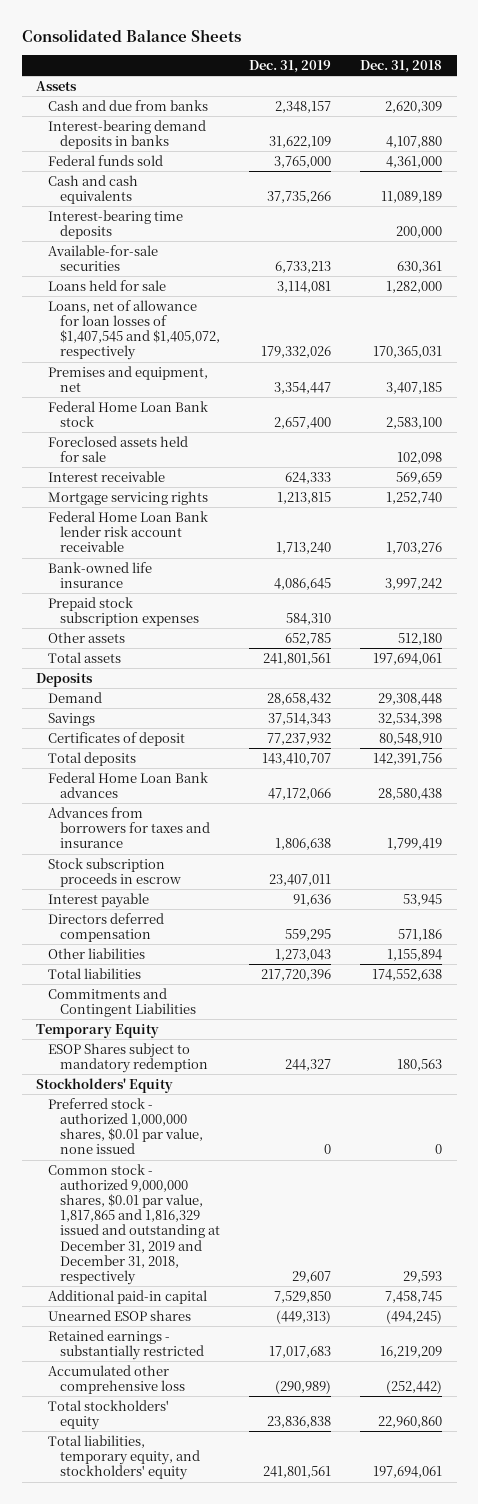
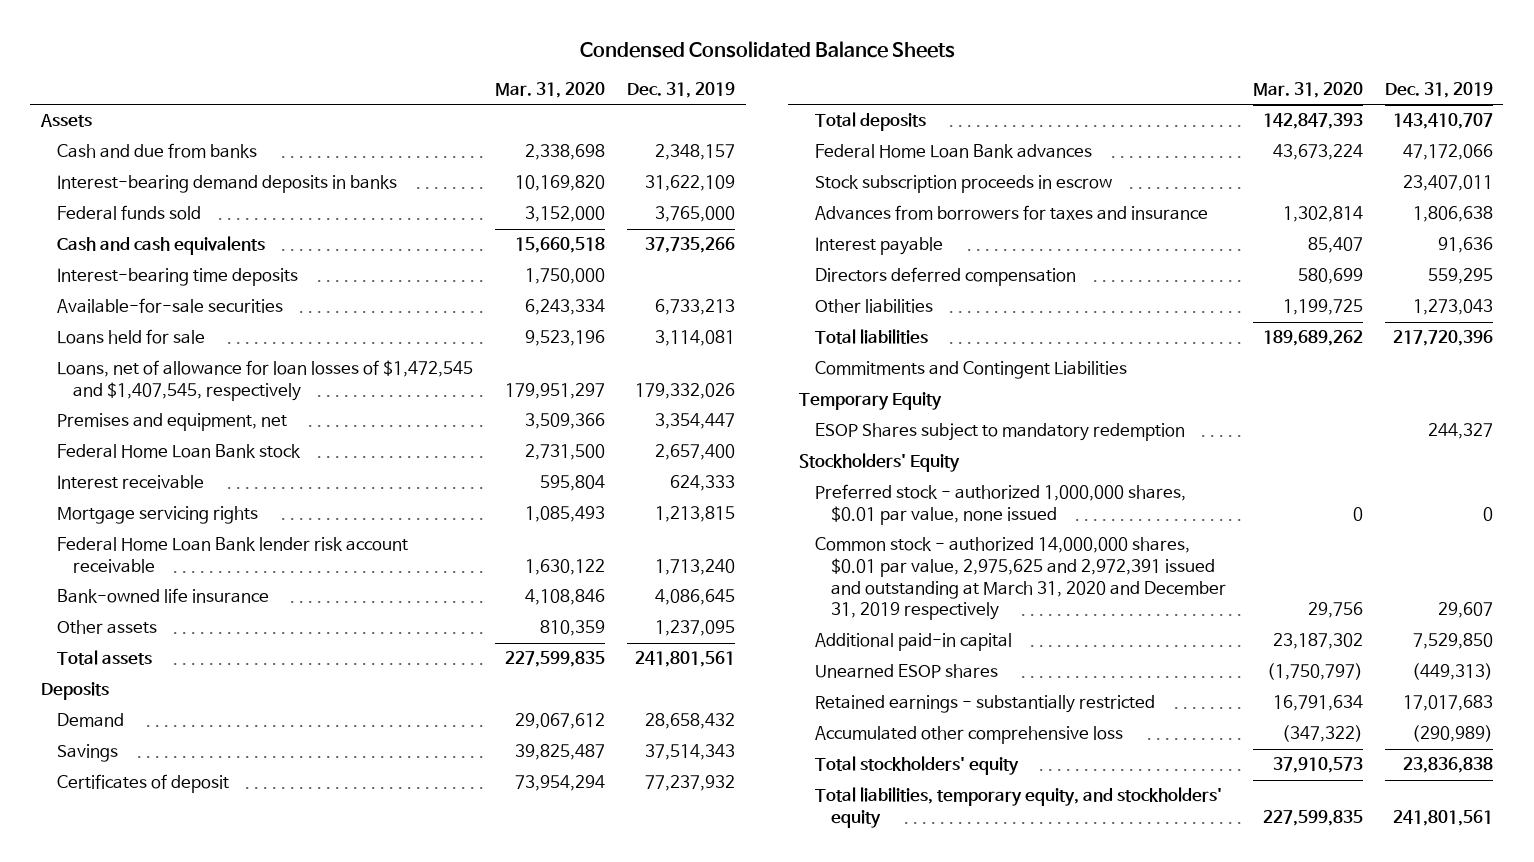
- Consolidated Balance Sheets
+ Condensed Consolidated Balance Sheets
- | Dec. 31, 2019 | Dec. 31, 2018
+ | Mar. 31, 2020 | Dec. 31, 2019
- Loans, net of allowance for loan losses of $1,407,545 and $1,405,072, respectively | 179,332,026 | 170,365,031
+ Loans, net of allowance for loan losses of $1,472,545 and $1,407,545, respectively | 179,951,297 | 179,332,026
- Foreclosed assets held for sale | | 102,098
- Prepaid stock subscription expenses | 584,310 |
- Other assets | 652,785 | 512,180
+ Other assets | 810,359 | 1,237,095
moved down: Advances from borrowers for taxes and insurance | 1,302,814 | 1,806,638
- Common stock - authorized 9,000,000 shares, $0.01 par value, 1,817,865 and 1,816,329 issued and outstanding at December 31, 2019 and December 31, 2018, respectively | 29,607 | 29,593
+ Common stock - authorized 14,000,000 shares, $0.01 par value, 2,975,625 and 2,972,391 issued and outstanding at March 31, 2020 and December 31, 2019 respectively | 29,756 | 29,607

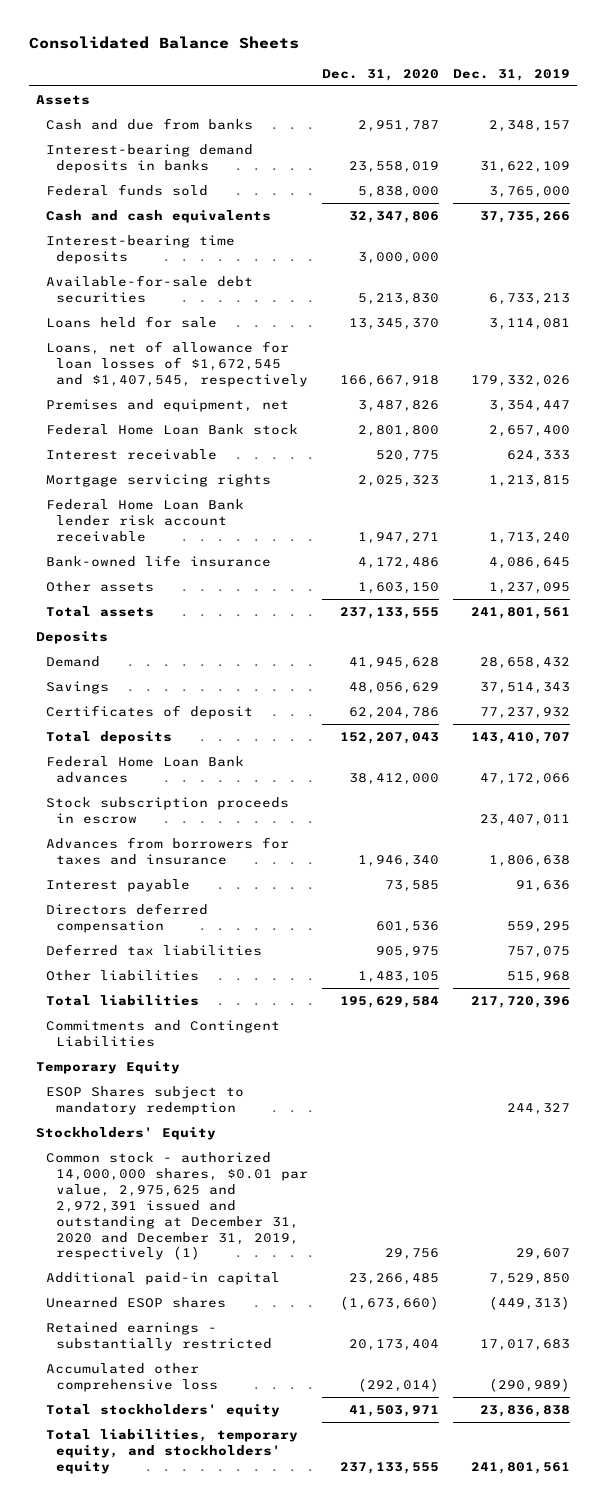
- Condensed Consolidated Balance Sheets
+ Consolidated Balance Sheets
- | Mar. 31, 2020 | Dec. 31, 2019
+ | Dec. 31, 2020 | Dec. 31, 2019
- Available-for-sale securities | 6,243,334 | 6,733,213
+ Available-for-sale debt securities | 5,213,830 | 6,733,213
- Loans, net of allowance for loan losses of $1,472,545 and $1,407,545, respectively | 179,951,297 | 179,332,026
+ Loans, net of allowance for loan losses of $1,672,545 and $1,407,545, respectively | 166,667,918 | 179,332,026
- Other liabilities | 1,199,725 | 1,273,043
+ Deferred tax liabilities | 905,975 | 757,075
+ Other liabilities | 1,483,105 | 515,968
- Preferred stock - authorized 1,000,000 shares, $0.01 par value, none issued | 0 | 0
- Common stock - authorized 14,000,000 shares, $0.01 par value, 2,975,625 and 2,972,391 issued and outstanding at March 31, 2020 and December 31, 2019 respectively | 29,756 | 29,607
+ Common stock - authorized 14,000,000 shares, $0.01 par value, 2,975,625 and 2,972,391 issued and outstanding at December 31, 2020 and December 31, 2019, respectively (1) | 29,756 | 29,607

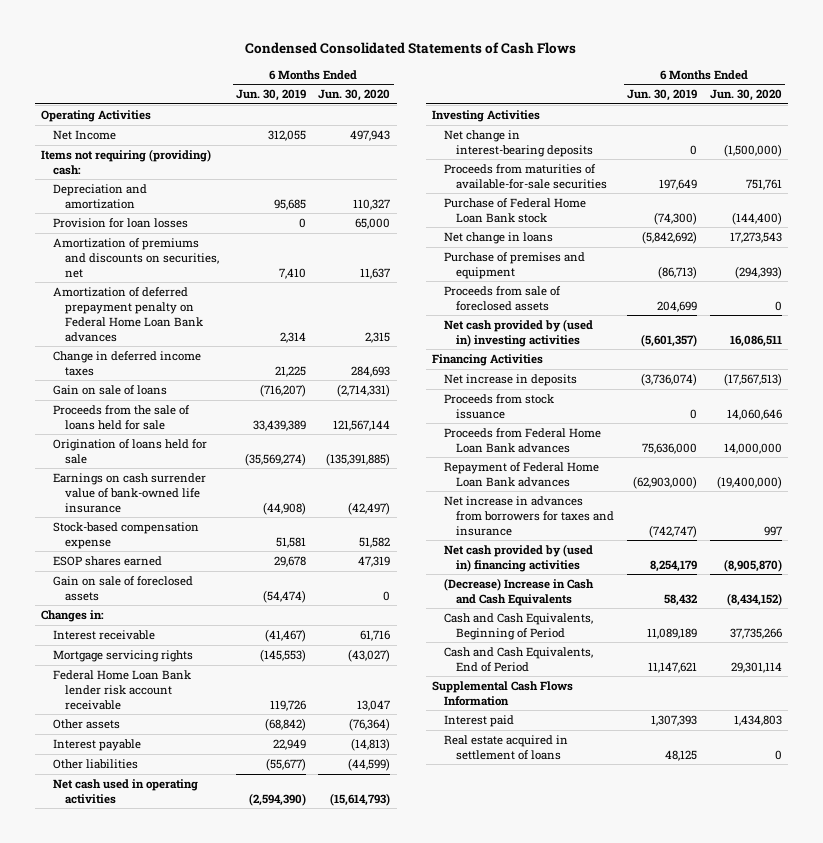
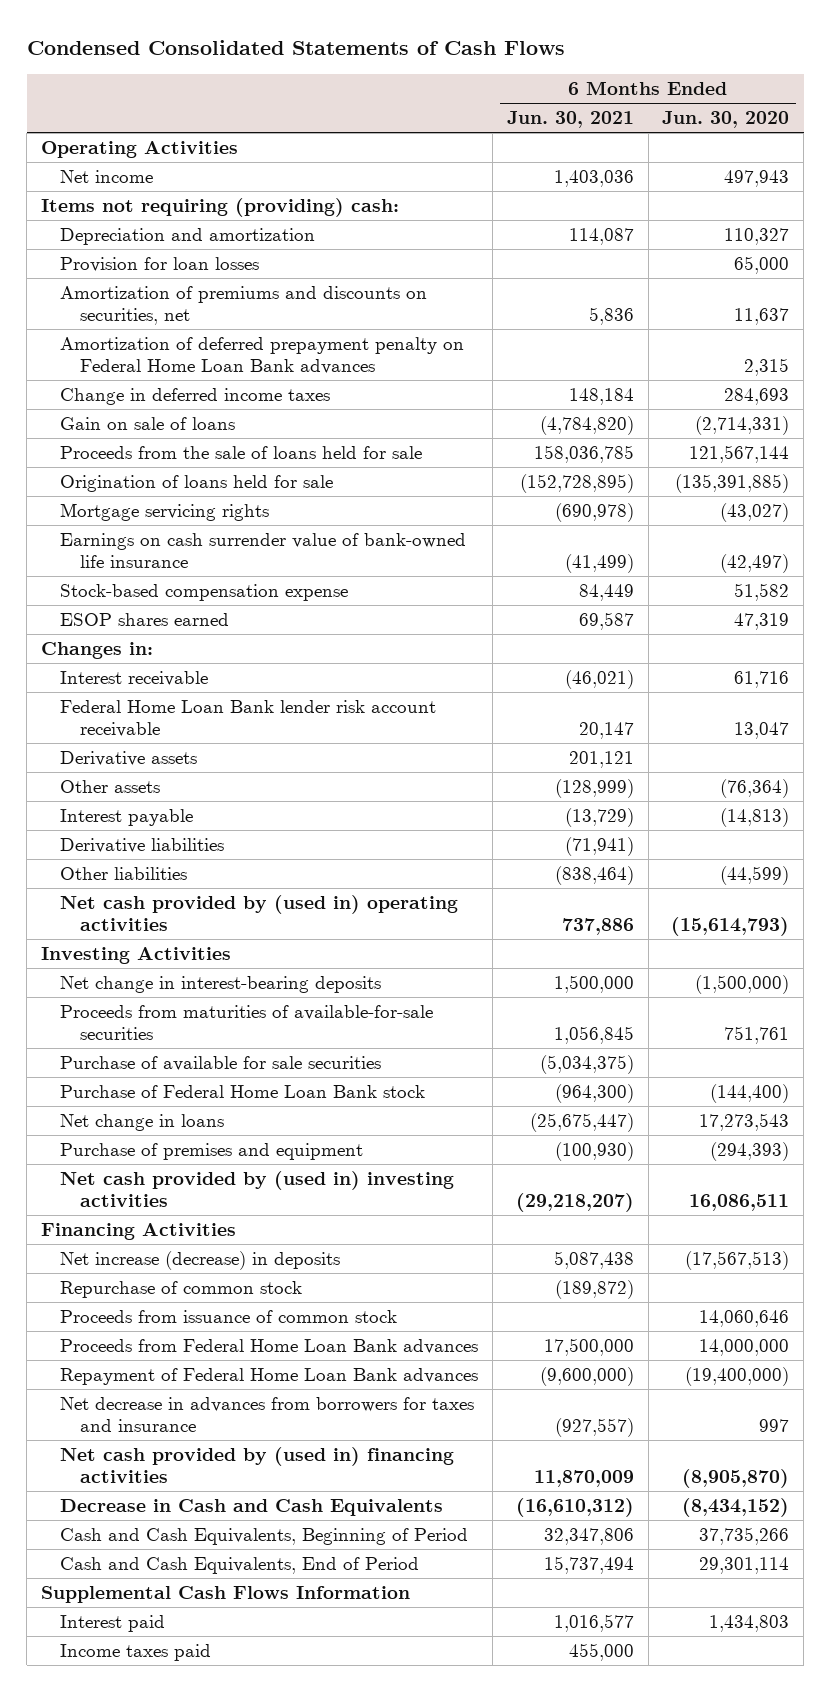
- | 6 Months Ended Jun. 30, 2019 | 6 Months Ended Jun. 30, 2020
+ | 6 Months Ended Jun. 30, 2021 | 6 Months Ended Jun. 30, 2020
- Net Income | 312,055 | 497,943
+ Net income | 1,403,036 | 497,943
moved up: Mortgage servicing rights | (690,978) | (43,027)
- Gain on sale of foreclosed assets | (54,474) | 0
+ Derivative assets | 201,121 |
+ Derivative liabilities | (71,941) |
- Net cash used in operating activities | (2,594,390) | (15,614,793)
+ Net cash provided by (used in) operating activities | 737,886 | (15,614,793)
+ Purchase of available for sale securities | (5,034,375) |
- Proceeds from sale of foreclosed assets | 204,699 | 0
- Net increase in deposits | (3,736,074) | (17,567,513)
- Proceeds from stock issuance | 0 | 14,060,646
+ Net increase (decrease) in deposits | 5,087,438 | (17,567,513)
+ Repurchase of common stock | (189,872) |
+ Proceeds from issuance of common stock | | 14,060,646
- Net increase in advances from borrowers for taxes and insurance | (742,747) | 997
+ Net decrease in advances from borrowers for taxes and insurance | (927,557) | 997
- (Decrease) Increase in Cash and Cash Equivalents | 58,432 | (8,434,152)
+ Decrease in Cash and Cash Equivalents | (16,610,312) | (8,434,152)
- Real estate acquired in settlement of loans | 48,125 | 0
+ Income taxes paid | 455,000 |

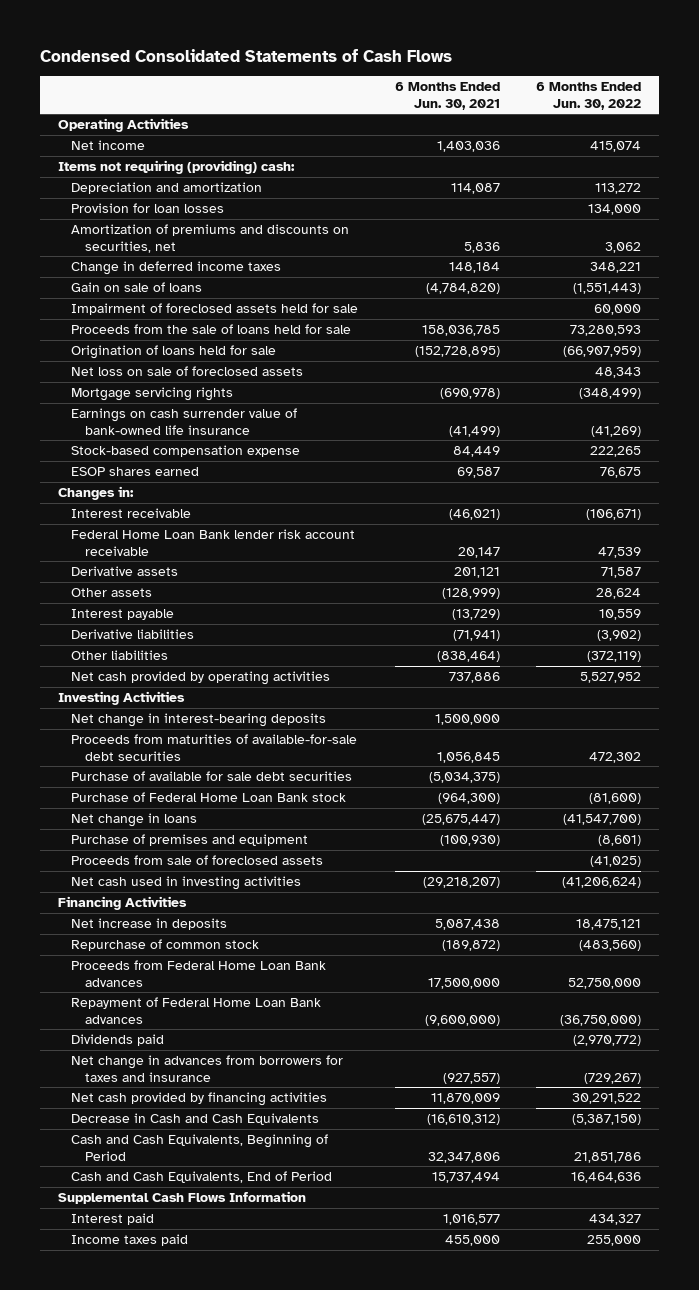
- | 6 Months Ended Jun. 30, 2021 | 6 Months Ended Jun. 30, 2020
+ | 6 Months Ended Jun. 30, 2021 | 6 Months Ended Jun. 30, 2022
- Amortization of deferred prepayment penalty on Federal Home Loan Bank advances | | 2,315
+ Impairment of foreclosed assets held for sale | | 60,000
+ Net loss on sale of foreclosed assets | | 48,343
- Net cash provided by (used in) operating activities | 737,886 | (15,614,793)
+ Net cash provided by operating activities | 737,886 | 5,527,952
- Proceeds from maturities of available-for-sale securities | 1,056,845 | 751,761
- Purchase of available for sale securities | (5,034,375) |
+ Proceeds from maturities of available-for-sale debt securities | 1,056,845 | 472,302
+ Purchase of available for sale debt securities | (5,034,375) |
- Net cash provided by (used in) investing activities | (29,218,207) | 16,086,511
+ Proceeds from sale of foreclosed assets | | (41,025)
+ Net cash used in investing activities | (29,218,207) | (41,206,624)
- Net increase (decrease) in deposits | 5,087,438 | (17,567,513)
+ Net increase in deposits | 5,087,438 | 18,475,121
- Proceeds from issuance of common stock | | 14,060,646
- Net decrease in advances from borrowers for taxes and insurance | (927,557) | 997
- Net cash provided by (used in) financing activities | 11,870,009 | (8,905,870)
+ Dividends paid | | (2,970,772)
+ Net change in advances from borrowers for taxes and insurance | (927,557) | (729,267)
+ Net cash provided by financing activities | 11,870,009 | 30,291,522

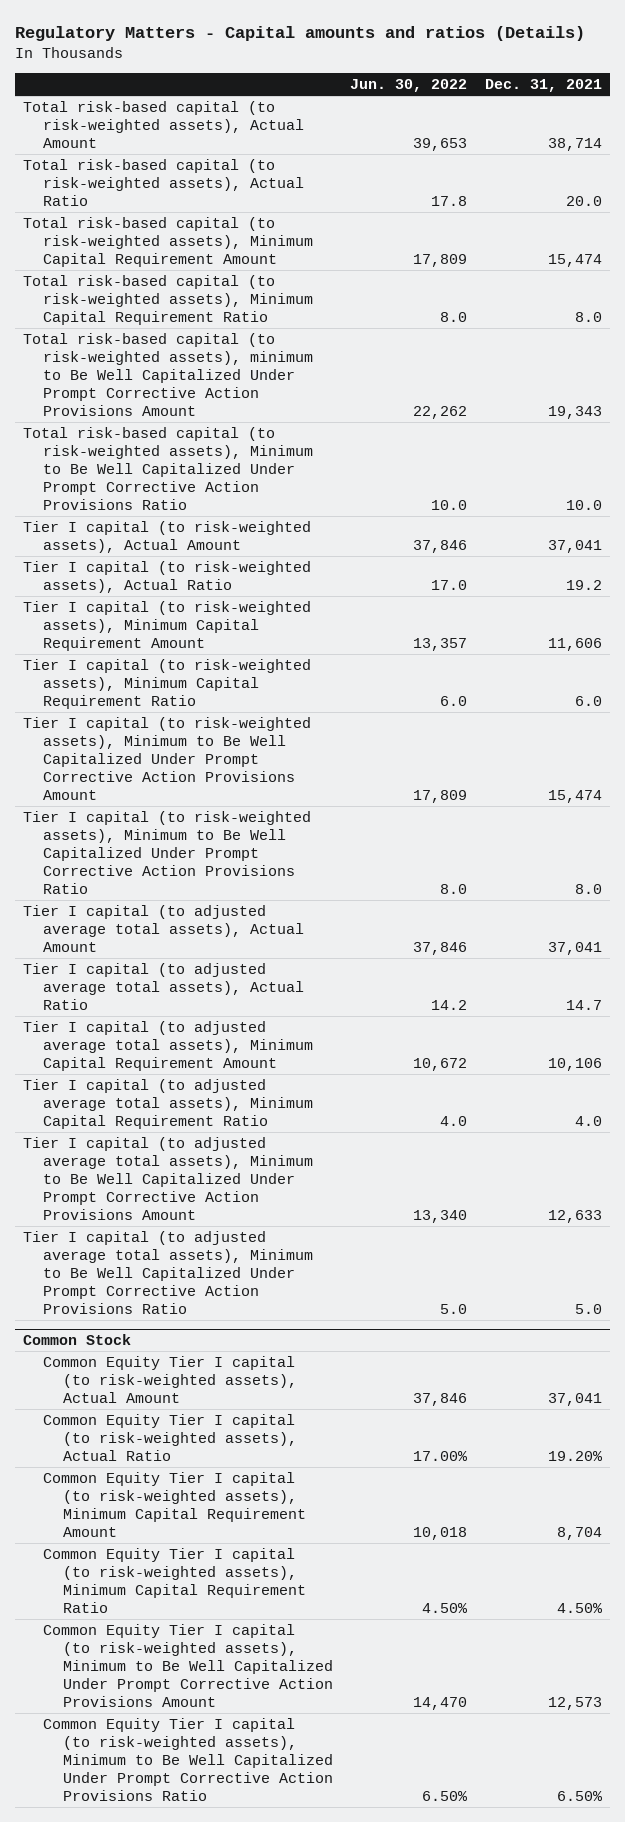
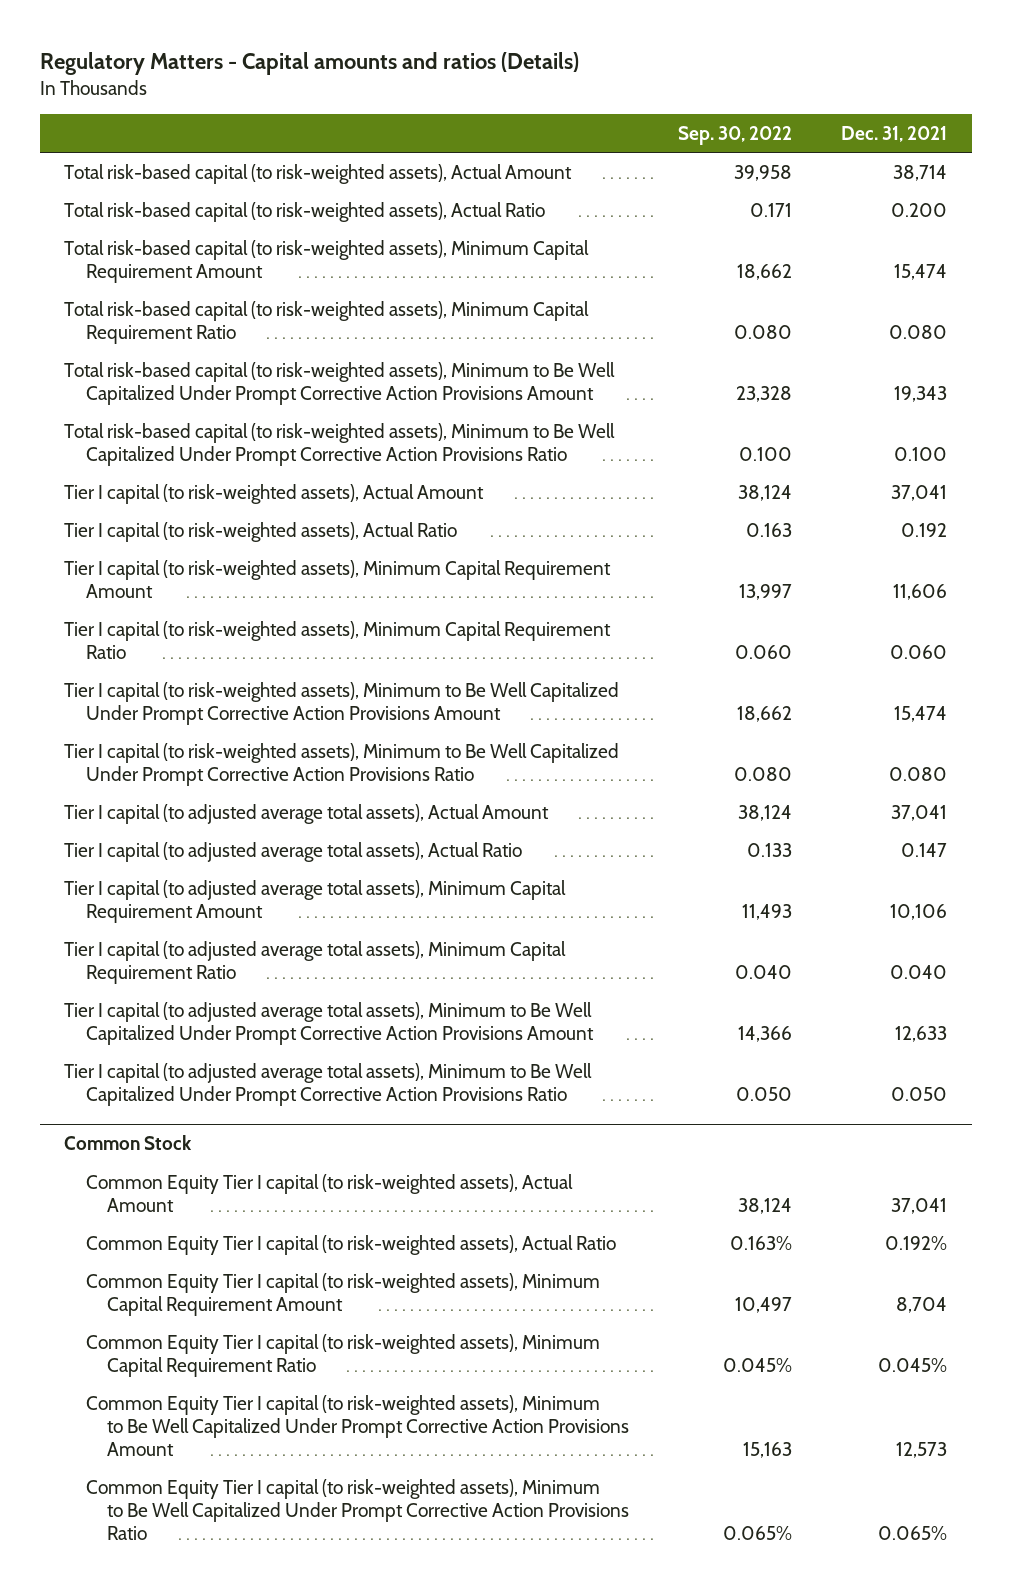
- | Jun. 30, 2022 | Dec. 31, 2021
+ | Sep. 30, 2022 | Dec. 31, 2021
- Total risk-based capital (to risk-weighted assets), Actual Ratio | 17.8 | 20.0
+ Total risk-based capital (to risk-weighted assets), Actual Ratio | 0.171 | 0.200
- Total risk-based capital (to risk-weighted assets), Minimum Capital Requirement Ratio | 8.0 | 8.0
- Total risk-based capital (to risk-weighted assets), minimum to Be Well Capitalized Under Prompt Corrective Action Provisions Amount | 22,262 | 19,343
- Total risk-based capital (to risk-weighted assets), Minimum to Be Well Capitalized Under Prompt Corrective Action Provisions Ratio | 10.0 | 10.0
+ Total risk-based capital (to risk-weighted assets), Minimum Capital Requirement Ratio | 0.080 | 0.080
+ Total risk-based capital (to risk-weighted assets), Minimum to Be Well Capitalized Under Prompt Corrective Action Provisions Amount | 23,328 | 19,343
+ Total risk-based capital (to risk-weighted assets), Minimum to Be Well Capitalized Under Prompt Corrective Action Provisions Ratio | 0.100 | 0.100
- Tier I capital (to risk-weighted assets), Actual Ratio | 17.0 | 19.2
+ Tier I capital (to risk-weighted assets), Actual Ratio | 0.163 | 0.192
- Tier I capital (to risk-weighted assets), Minimum Capital Requirement Ratio | 6.0 | 6.0
+ Tier I capital (to risk-weighted assets), Minimum Capital Requirement Ratio | 0.060 | 0.060
- Tier I capital (to risk-weighted assets), Minimum to Be Well Capitalized Under Prompt Corrective Action Provisions Ratio | 8.0 | 8.0
+ Tier I capital (to risk-weighted assets), Minimum to Be Well Capitalized Under Prompt Corrective Action Provisions Ratio | 0.080 | 0.080
- Tier I capital (to adjusted average total assets), Actual Ratio | 14.2 | 14.7
+ Tier I capital (to adjusted average total assets), Actual Ratio | 0.133 | 0.147
- Tier I capital (to adjusted average total assets), Minimum Capital Requirement Ratio | 4.0 | 4.0
+ Tier I capital (to adjusted average total assets), Minimum Capital Requirement Ratio | 0.040 | 0.040
- Tier I capital (to adjusted average total assets), Minimum to Be Well Capitalized Under Prompt Corrective Action Provisions Ratio | 5.0 | 5.0
+ Tier I capital (to adjusted average total assets), Minimum to Be Well Capitalized Under Prompt Corrective Action Provisions Ratio | 0.050 | 0.050
@ Common Stock
- Common Equity Tier I capital (to risk-weighted assets), Actual Ratio | 17.00% | 19.20%
+ Common Equity Tier I capital (to risk-weighted assets), Actual Ratio | 0.163% | 0.192%
- Common Equity Tier I capital (to risk-weighted assets), Minimum Capital Requirement Ratio | 4.50% | 4.50%
+ Common Equity Tier I capital (to risk-weighted assets), Minimum Capital Requirement Ratio | 0.045% | 0.045%
- Common Equity Tier I capital (to risk-weighted assets), Minimum to Be Well Capitalized Under Prompt Corrective Action Provisions Ratio | 6.50% | 6.50%
+ Common Equity Tier I capital (to risk-weighted assets), Minimum to Be Well Capitalized Under Prompt Corrective Action Provisions Ratio | 0.065% | 0.065%

